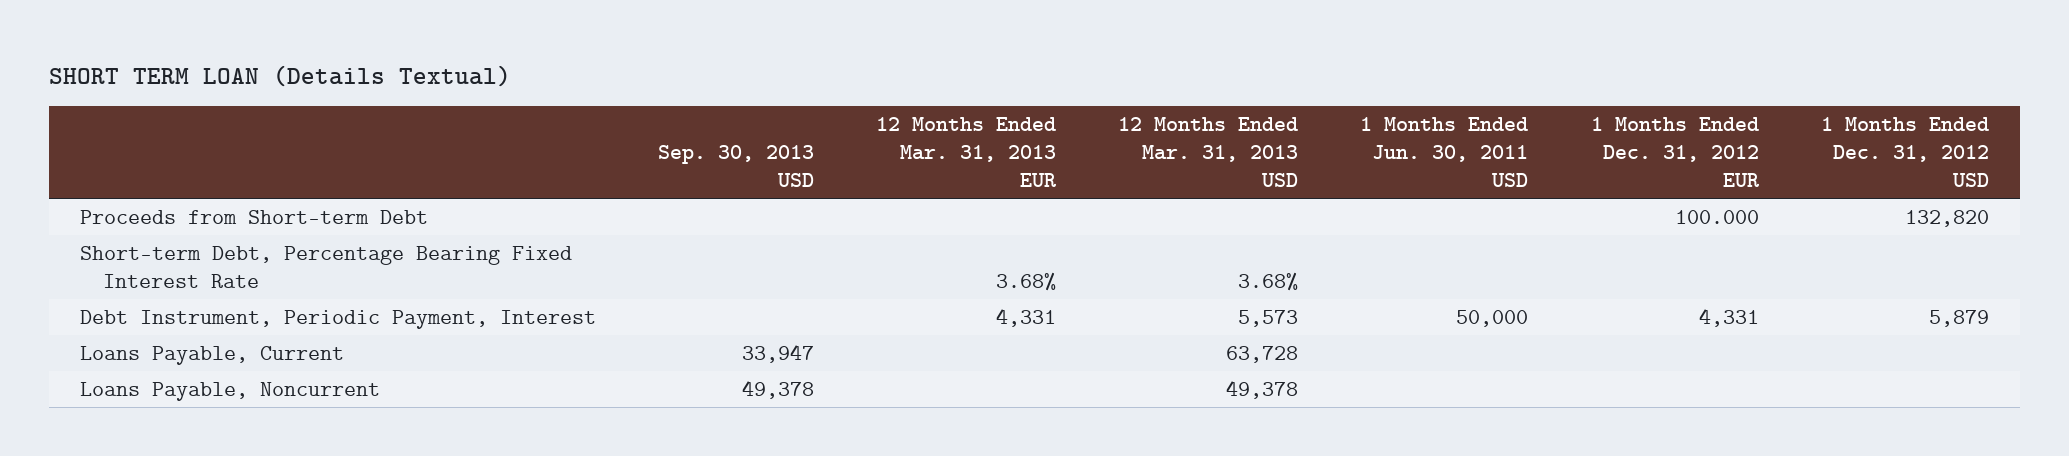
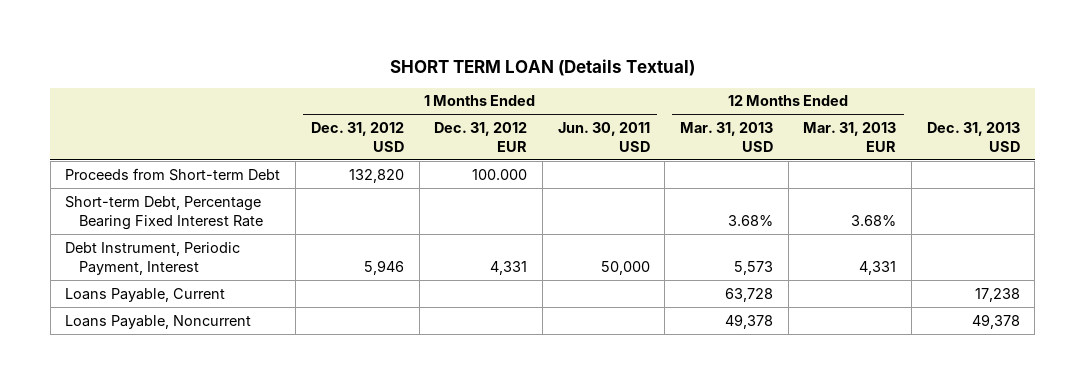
- | Sep. 30, 2013 USD | 12 Months Ended Mar. 31, 2013 EUR | 12 Months Ended Mar. 31, 2013 USD | 1 Months Ended Jun. 30, 2011 USD | 1 Months Ended Dec. 31, 2012 EUR | 1 Months Ended Dec. 31, 2012 USD
+ | 1 Months Ended Dec. 31, 2012 USD | 1 Months Ended Dec. 31, 2012 EUR | 1 Months Ended Jun. 30, 2011 USD | 12 Months Ended Mar. 31, 2013 USD | 12 Months Ended Mar. 31, 2013 EUR | Dec. 31, 2013 USD
- Debt Instrument, Periodic Payment, Interest | | 4,331 | 5,573 | 50,000 | 4,331 | 5,879
+ Debt Instrument, Periodic Payment, Interest | 5,946 | 4,331 | 50,000 | 5,573 | 4,331 |

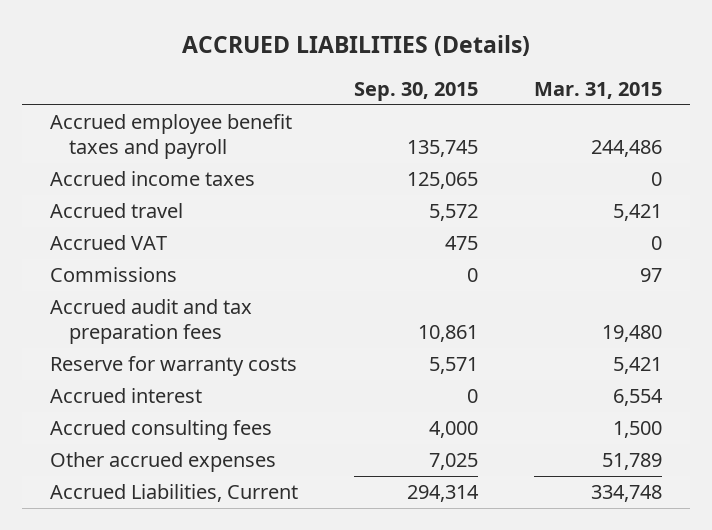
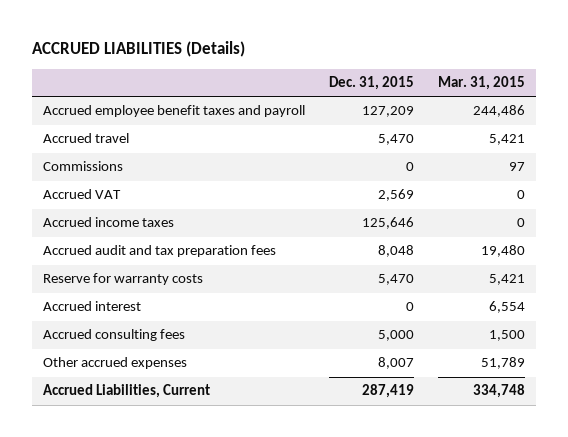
- | Sep. 30, 2015 | Mar. 31, 2015
+ | Dec. 31, 2015 | Mar. 31, 2015
moved down: Accrued VAT | 2,569 | 0
moved down: Accrued income taxes | 125,646 | 0

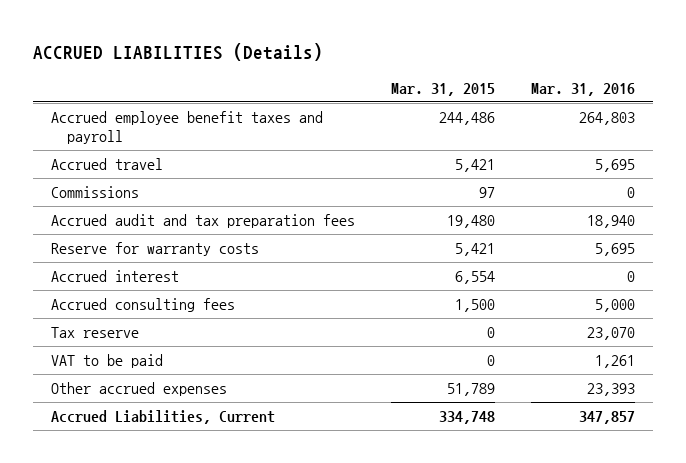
- | Dec. 31, 2015 | Mar. 31, 2015
+ | Mar. 31, 2015 | Mar. 31, 2016
- Accrued VAT | 2,569 | 0
- Accrued income taxes | 125,646 | 0
+ Tax reserve | 0 | 23,070
+ VAT to be paid | 0 | 1,261

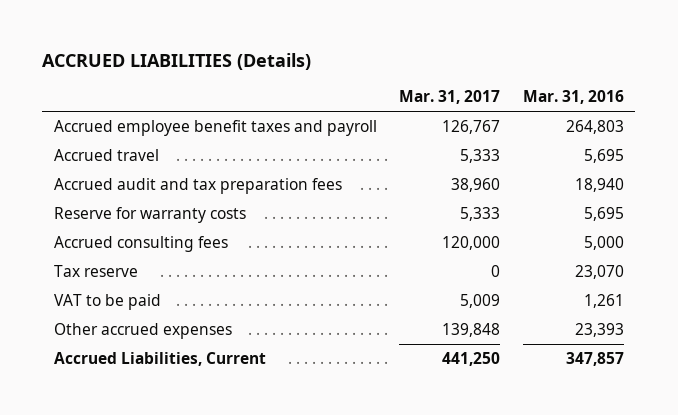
- | Mar. 31, 2015 | Mar. 31, 2016
+ | Mar. 31, 2017 | Mar. 31, 2016
- Commissions | 97 | 0
- Accrued interest | 6,554 | 0

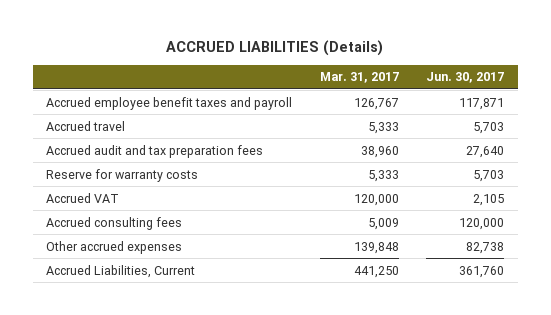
- | Mar. 31, 2017 | Mar. 31, 2016
+ | Mar. 31, 2017 | Jun. 30, 2017
- Accrued consulting fees | 120,000 | 5,000
- Tax reserve | 0 | 23,070
- VAT to be paid | 5,009 | 1,261
+ Accrued VAT | 120,000 | 2,105
+ Accrued consulting fees | 5,009 | 120,000

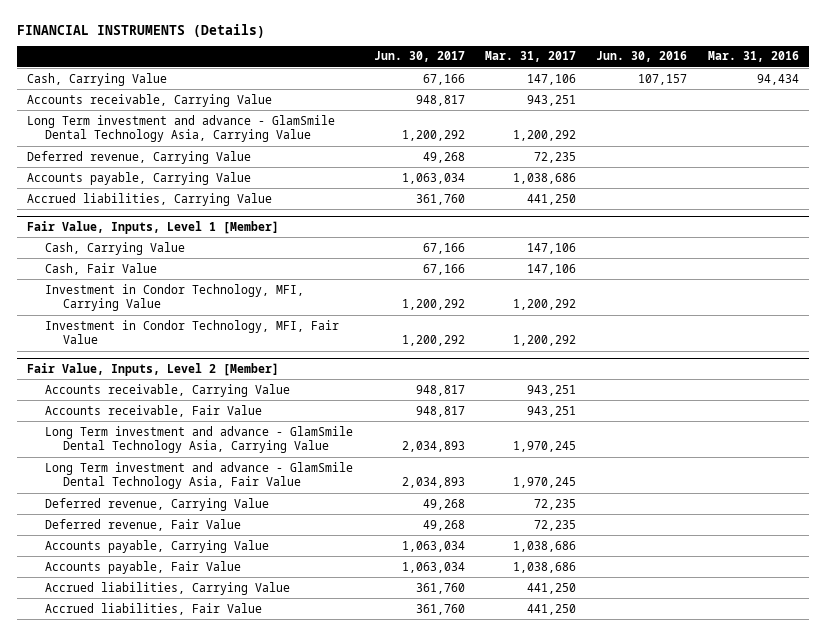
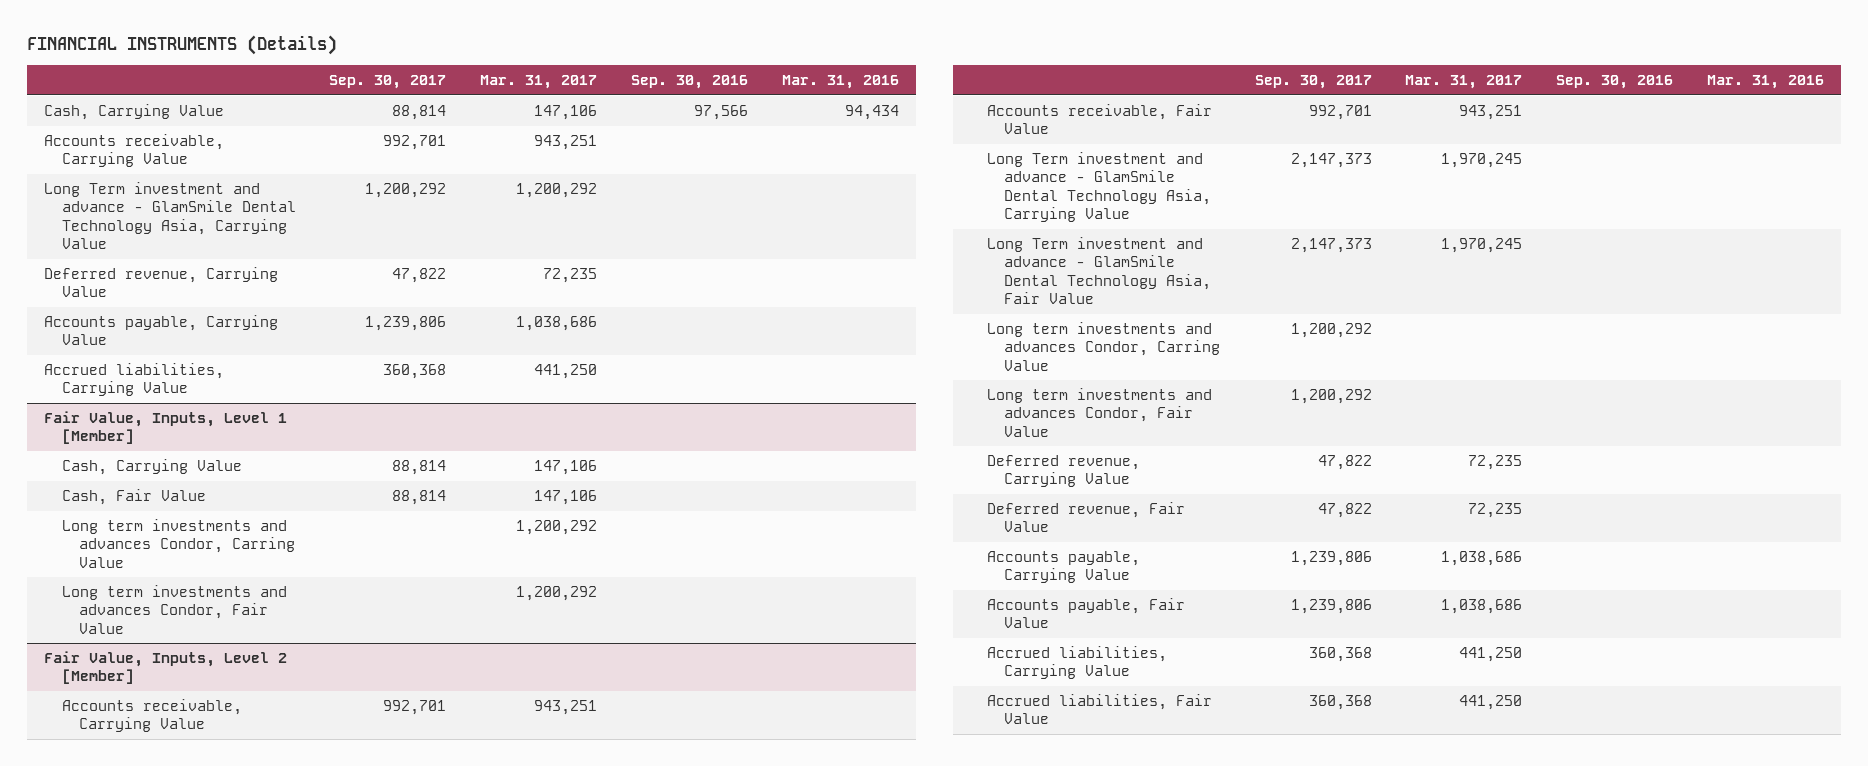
- | Jun. 30, 2017 | Mar. 31, 2017 | Jun. 30, 2016 | Mar. 31, 2016
+ | Sep. 30, 2017 | Mar. 31, 2017 | Sep. 30, 2016 | Mar. 31, 2016
@ Fair Value, Inputs, Level 1 [Member]
- Investment in Condor Technology, MFI, Carrying Value | 1,200,292 | 1,200,292 | |
- Investment in Condor Technology, MFI, Fair Value | 1,200,292 | 1,200,292 | |
+ Long term investments and advances Condor, Carring Value | | 1,200,292 | |
+ Long term investments and advances Condor, Fair Value | | 1,200,292 | |
@ Fair Value, Inputs, Level 2 [Member]
+ Long term investments and advances Condor, Carring Value | 1,200,292 | | |
+ Long term investments and advances Condor, Fair Value | 1,200,292 | | |

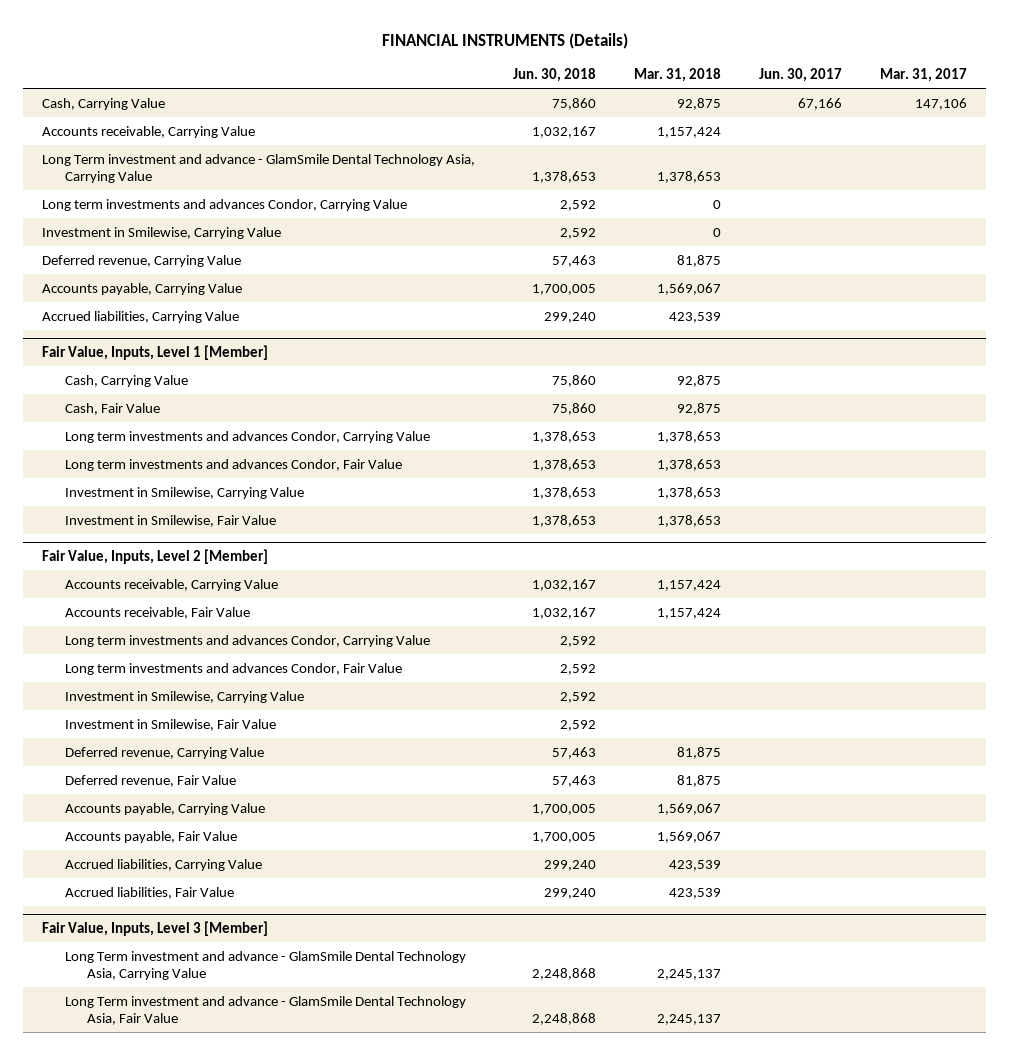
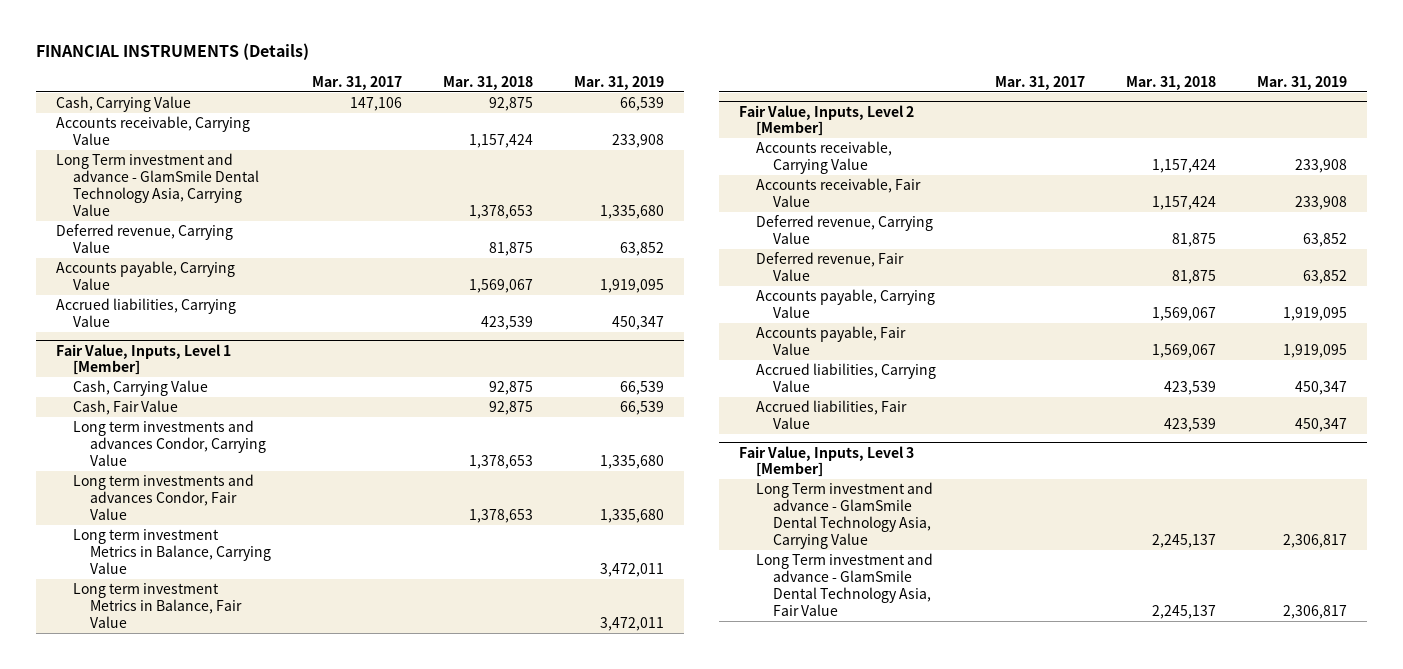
- | Jun. 30, 2018 | Mar. 31, 2018 | Jun. 30, 2017 | Mar. 31, 2017
+ | Mar. 31, 2017 | Mar. 31, 2018 | Mar. 31, 2019
- Long term investments and advances Condor, Carrying Value | 2,592 | 0 | |
- Investment in Smilewise, Carrying Value | 2,592 | 0 | |
@ Fair Value, Inputs, Level 1 [Member]
- Investment in Smilewise, Carrying Value | 1,378,653 | 1,378,653 | |
- Investment in Smilewise, Fair Value | 1,378,653 | 1,378,653 | |
+ Long term investment Metrics in Balance, Carrying Value | | | 3,472,011
+ Long term investment Metrics in Balance, Fair Value | | | 3,472,011
@ Fair Value, Inputs, Level 2 [Member]
- Long term investments and advances Condor, Carrying Value | 2,592 | | |
- Long term investments and advances Condor, Fair Value | 2,592 | | |
- Investment in Smilewise, Carrying Value | 2,592 | | |
- Investment in Smilewise, Fair Value | 2,592 | | |

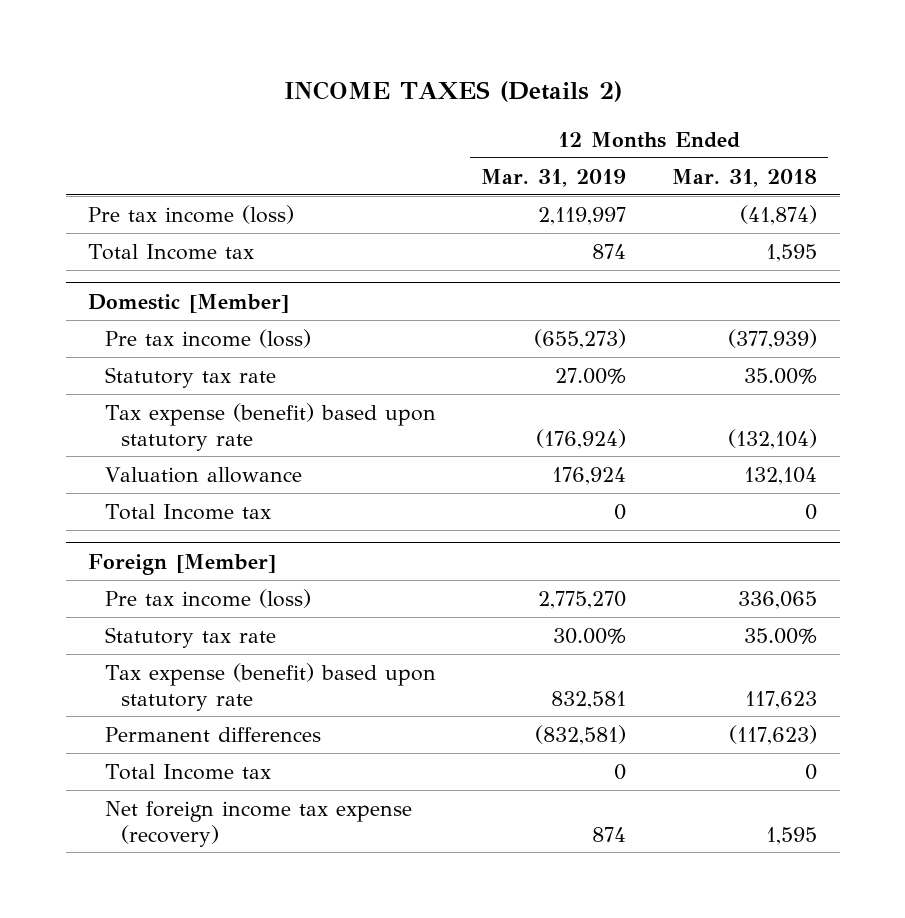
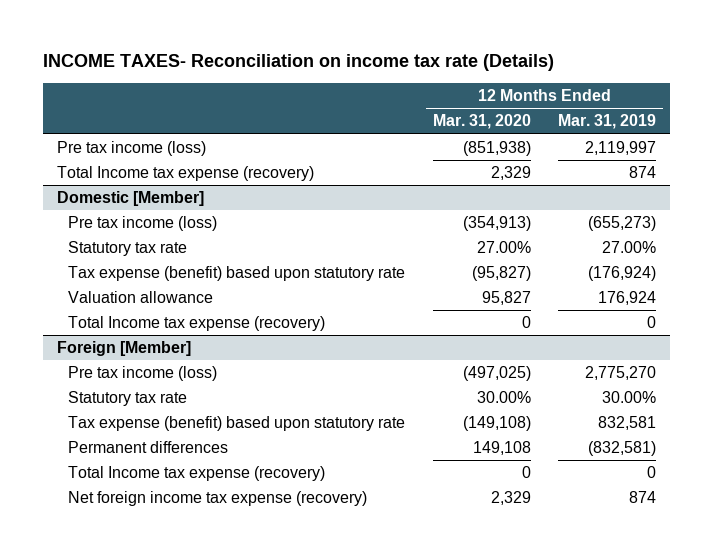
- INCOME TAXES (Details 2)
+ INCOME TAXES- Reconciliation on income tax rate (Details)
- | 12 Months Ended Mar. 31, 2019 | 12 Months Ended Mar. 31, 2018
+ | 12 Months Ended Mar. 31, 2020 | 12 Months Ended Mar. 31, 2019
- Total Income tax | 874 | 1,595
+ Total Income tax expense (recovery) | 2,329 | 874
@ Domestic [Member]
- Total Income tax | 0 | 0
+ Total Income tax expense (recovery) | 0 | 0
@ Foreign [Member]
- Total Income tax | 0 | 0
+ Total Income tax expense (recovery) | 0 | 0

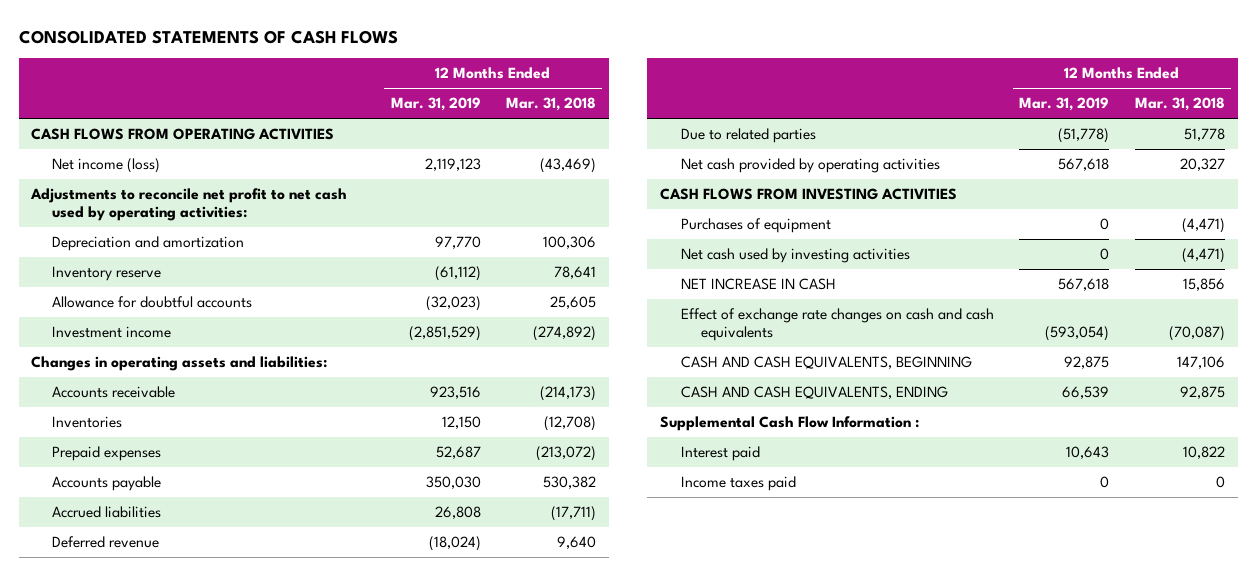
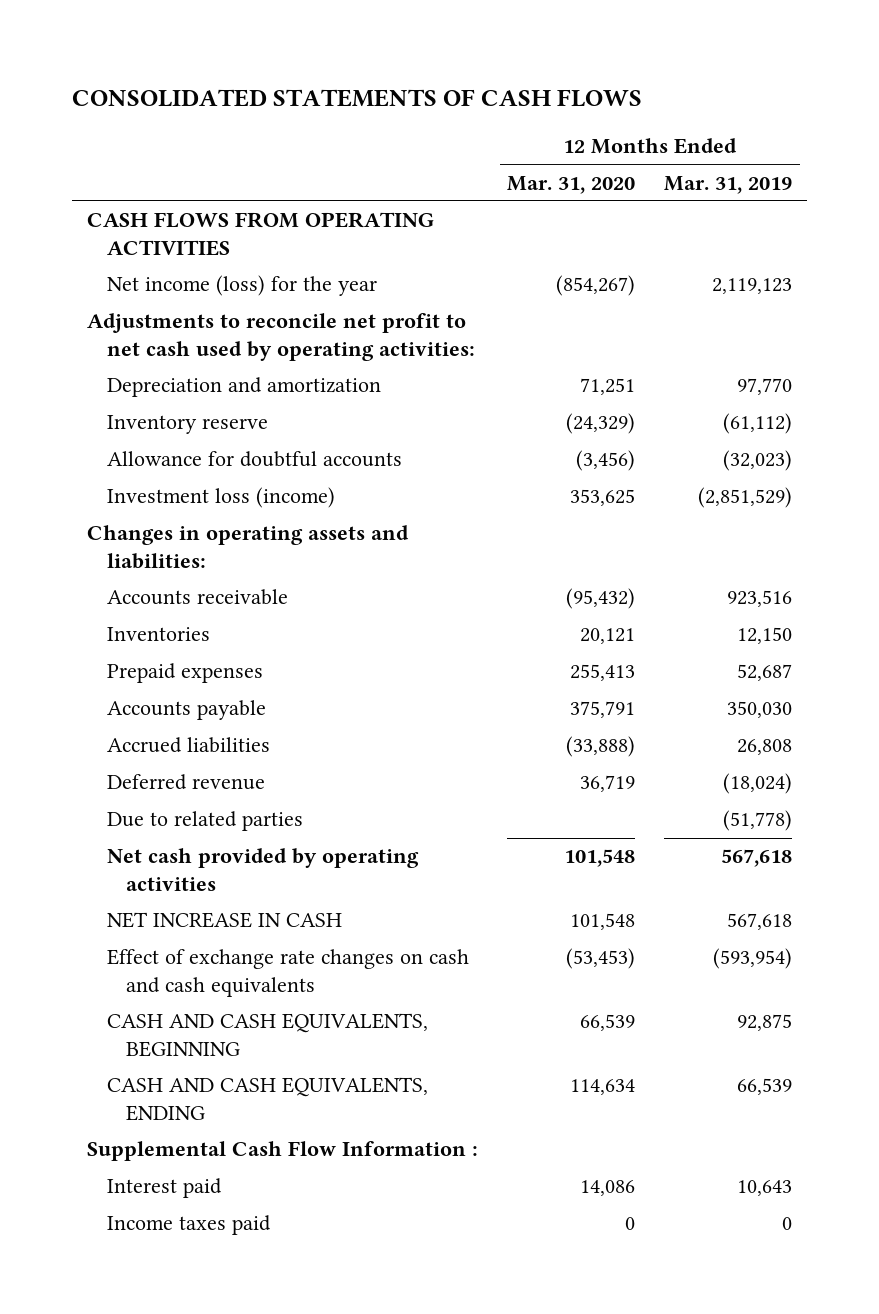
- | 12 Months Ended Mar. 31, 2019 | 12 Months Ended Mar. 31, 2018
+ | 12 Months Ended Mar. 31, 2020 | 12 Months Ended Mar. 31, 2019
- Net income (loss) | 2,119,123 | (43,469)
+ Net income (loss) for the year | (854,267) | 2,119,123
- Investment income | (2,851,529) | (274,892)
+ Investment loss (income) | 353,625 | (2,851,529)
- CASH FLOWS FROM INVESTING ACTIVITIES
- Purchases of equipment | 0 | (4,471)
- Net cash used by investing activities | 0 | (4,471)
- Effect of exchange rate changes on cash and cash equivalents | (593,054) | (70,087)
+ Effect of exchange rate changes on cash and cash equivalents | (53,453) | (593,954)

